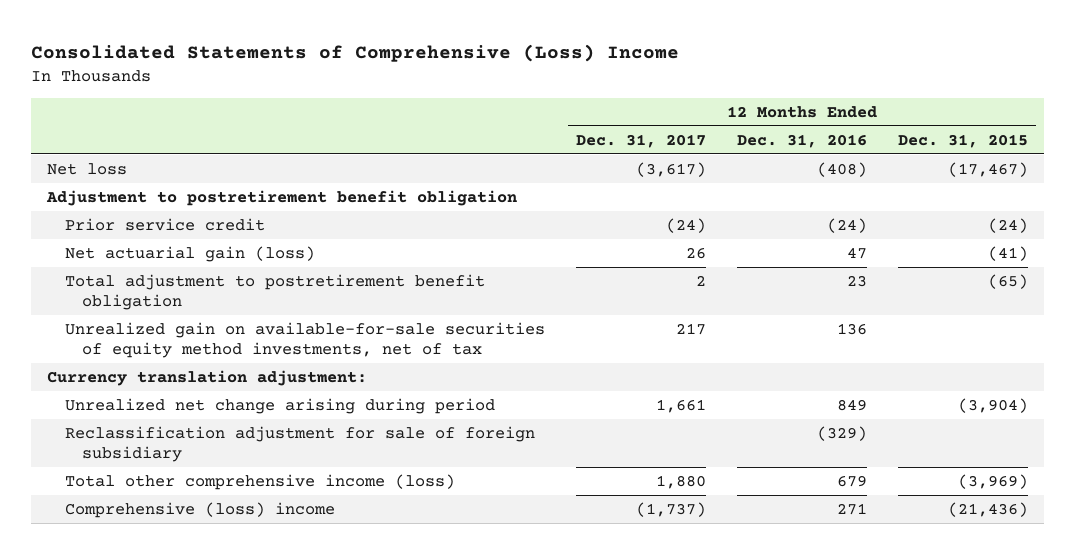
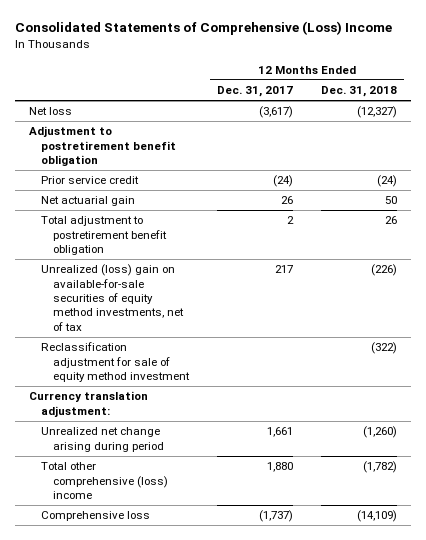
- | 12 Months Ended Dec. 31, 2017 | 12 Months Ended Dec. 31, 2016 | 12 Months Ended Dec. 31, 2015
+ | 12 Months Ended Dec. 31, 2017 | 12 Months Ended Dec. 31, 2018
- Net actuarial gain (loss) | 26 | 47 | (41)
+ Net actuarial gain | 26 | 50
- Unrealized gain on available-for-sale securities of equity method investments, net of tax | 217 | 136 |
+ Unrealized (loss) gain on available-for-sale securities of equity method investments, net of tax | 217 | (226)
+ Reclassification adjustment for sale of equity method investment | | (322)
- Reclassification adjustment for sale of foreign subsidiary | | (329) |
- Total other comprehensive income (loss) | 1,880 | 679 | (3,969)
- Comprehensive (loss) income | (1,737) | 271 | (21,436)
+ Total other comprehensive (loss) income | 1,880 | (1,782)
+ Comprehensive loss | (1,737) | (14,109)

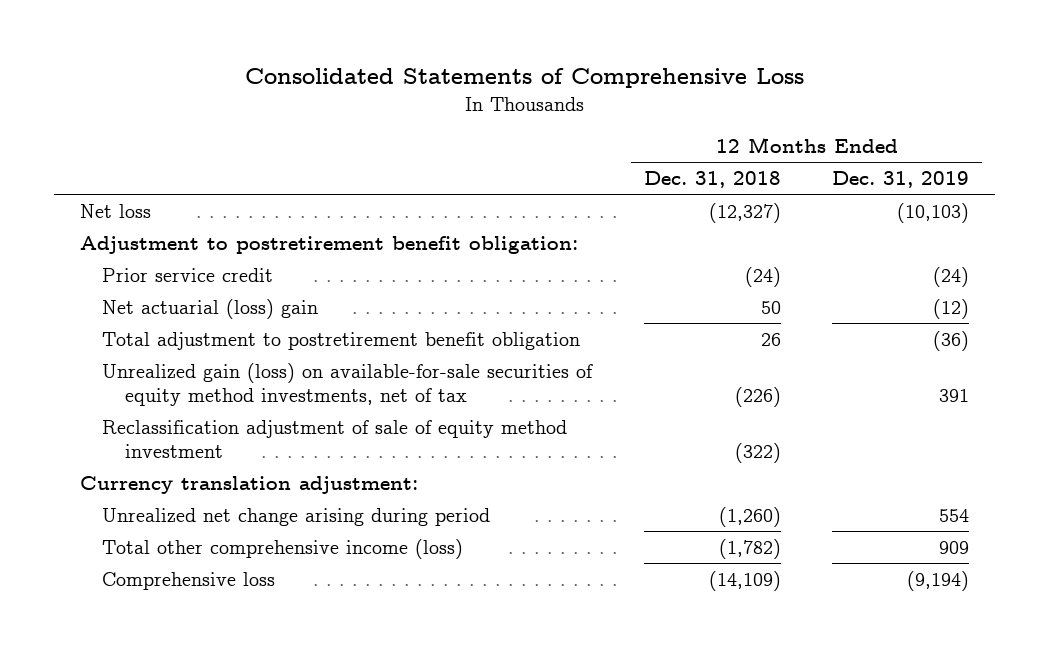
- Consolidated Statements of Comprehensive (Loss) Income
+ Consolidated Statements of Comprehensive Loss
- | 12 Months Ended Dec. 31, 2017 | 12 Months Ended Dec. 31, 2018
+ | 12 Months Ended Dec. 31, 2018 | 12 Months Ended Dec. 31, 2019
- Adjustment to postretirement benefit obligation
+ Adjustment to postretirement benefit obligation:
- Net actuarial gain | 26 | 50
+ Net actuarial (loss) gain | 50 | (12)
- Unrealized (loss) gain on available-for-sale securities of equity method investments, net of tax | 217 | (226)
- Reclassification adjustment for sale of equity method investment | | (322)
+ Unrealized gain (loss) on available-for-sale securities of equity method investments, net of tax | (226) | 391
+ Reclassification adjustment of sale of equity method investment | (322) |
- Total other comprehensive (loss) income | 1,880 | (1,782)
+ Total other comprehensive income (loss) | (1,782) | 909

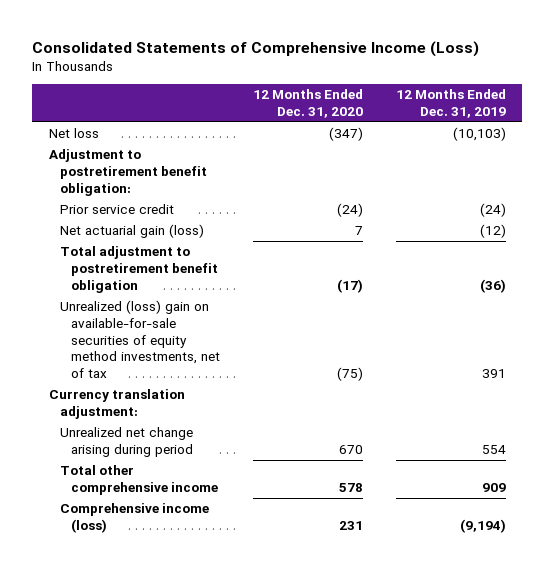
- Consolidated Statements of Comprehensive Loss
+ Consolidated Statements of Comprehensive Income (Loss)
- | 12 Months Ended Dec. 31, 2018 | 12 Months Ended Dec. 31, 2019
+ | 12 Months Ended Dec. 31, 2020 | 12 Months Ended Dec. 31, 2019
- Net actuarial (loss) gain | 50 | (12)
+ Net actuarial gain (loss) | 7 | (12)
- Unrealized gain (loss) on available-for-sale securities of equity method investments, net of tax | (226) | 391
- Reclassification adjustment of sale of equity method investment | (322) |
+ Unrealized (loss) gain on available-for-sale securities of equity method investments, net of tax | (75) | 391
- Total other comprehensive income (loss) | (1,782) | 909
- Comprehensive loss | (14,109) | (9,194)
+ Total other comprehensive income | 578 | 909
+ Comprehensive income (loss) | 231 | (9,194)

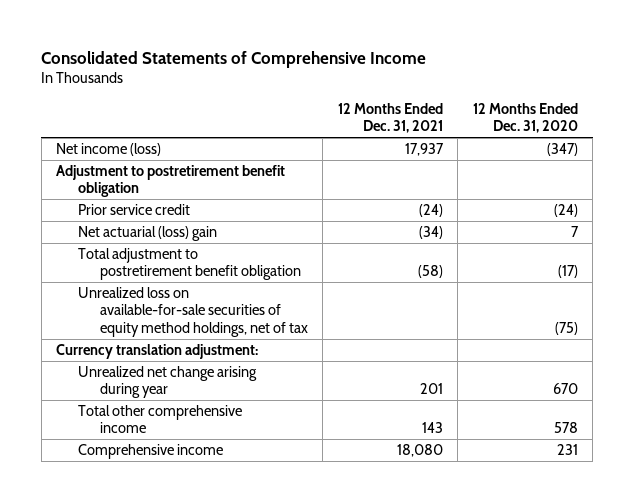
- Consolidated Statements of Comprehensive Income (Loss)
+ Consolidated Statements of Comprehensive Income
- | 12 Months Ended Dec. 31, 2020 | 12 Months Ended Dec. 31, 2019
+ | 12 Months Ended Dec. 31, 2021 | 12 Months Ended Dec. 31, 2020
- Net loss | (347) | (10,103)
- Adjustment to postretirement benefit obligation:
+ Net income (loss) | 17,937 | (347)
+ Adjustment to postretirement benefit obligation
- Net actuarial gain (loss) | 7 | (12)
+ Net actuarial (loss) gain | (34) | 7
- Unrealized (loss) gain on available-for-sale securities of equity method investments, net of tax | (75) | 391
+ Unrealized loss on available-for-sale securities of equity method holdings, net of tax | | (75)
- Unrealized net change arising during period | 670 | 554
+ Unrealized net change arising during year | 201 | 670
- Comprehensive income (loss) | 231 | (9,194)
+ Comprehensive income | 18,080 | 231

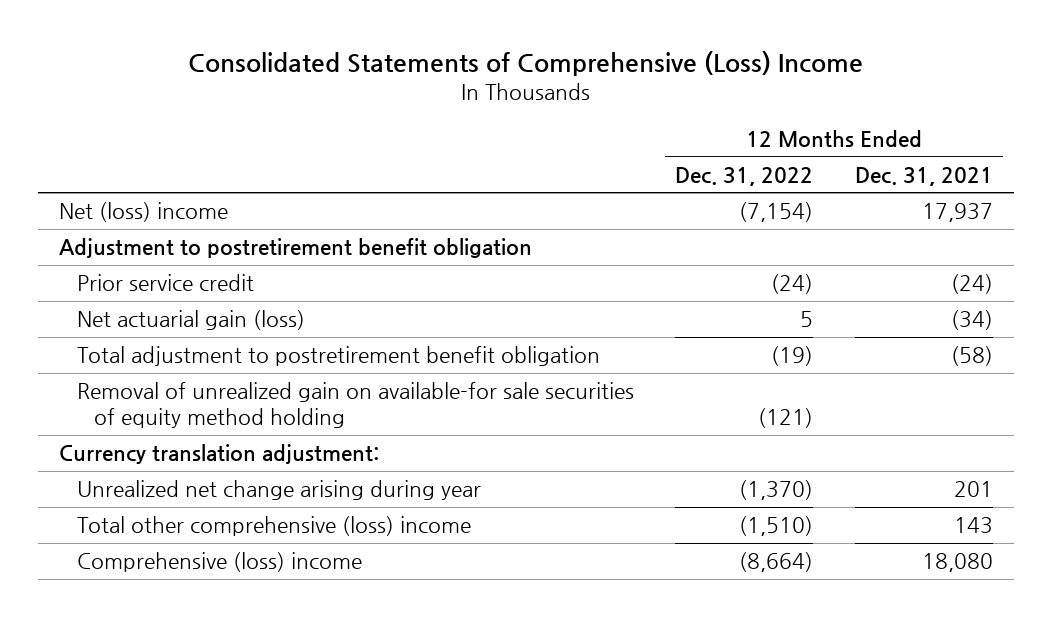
- Consolidated Statements of Comprehensive Income
+ Consolidated Statements of Comprehensive (Loss) Income
- | 12 Months Ended Dec. 31, 2021 | 12 Months Ended Dec. 31, 2020
+ | 12 Months Ended Dec. 31, 2022 | 12 Months Ended Dec. 31, 2021
- Net income (loss) | 17,937 | (347)
+ Net (loss) income | (7,154) | 17,937
- Net actuarial (loss) gain | (34) | 7
+ Net actuarial gain (loss) | 5 | (34)
- Unrealized loss on available-for-sale securities of equity method holdings, net of tax | | (75)
+ Removal of unrealized gain on available-for sale securities of equity method holding | (121) |
- Total other comprehensive income | 143 | 578
- Comprehensive income | 18,080 | 231
+ Total other comprehensive (loss) income | (1,510) | 143
+ Comprehensive (loss) income | (8,664) | 18,080

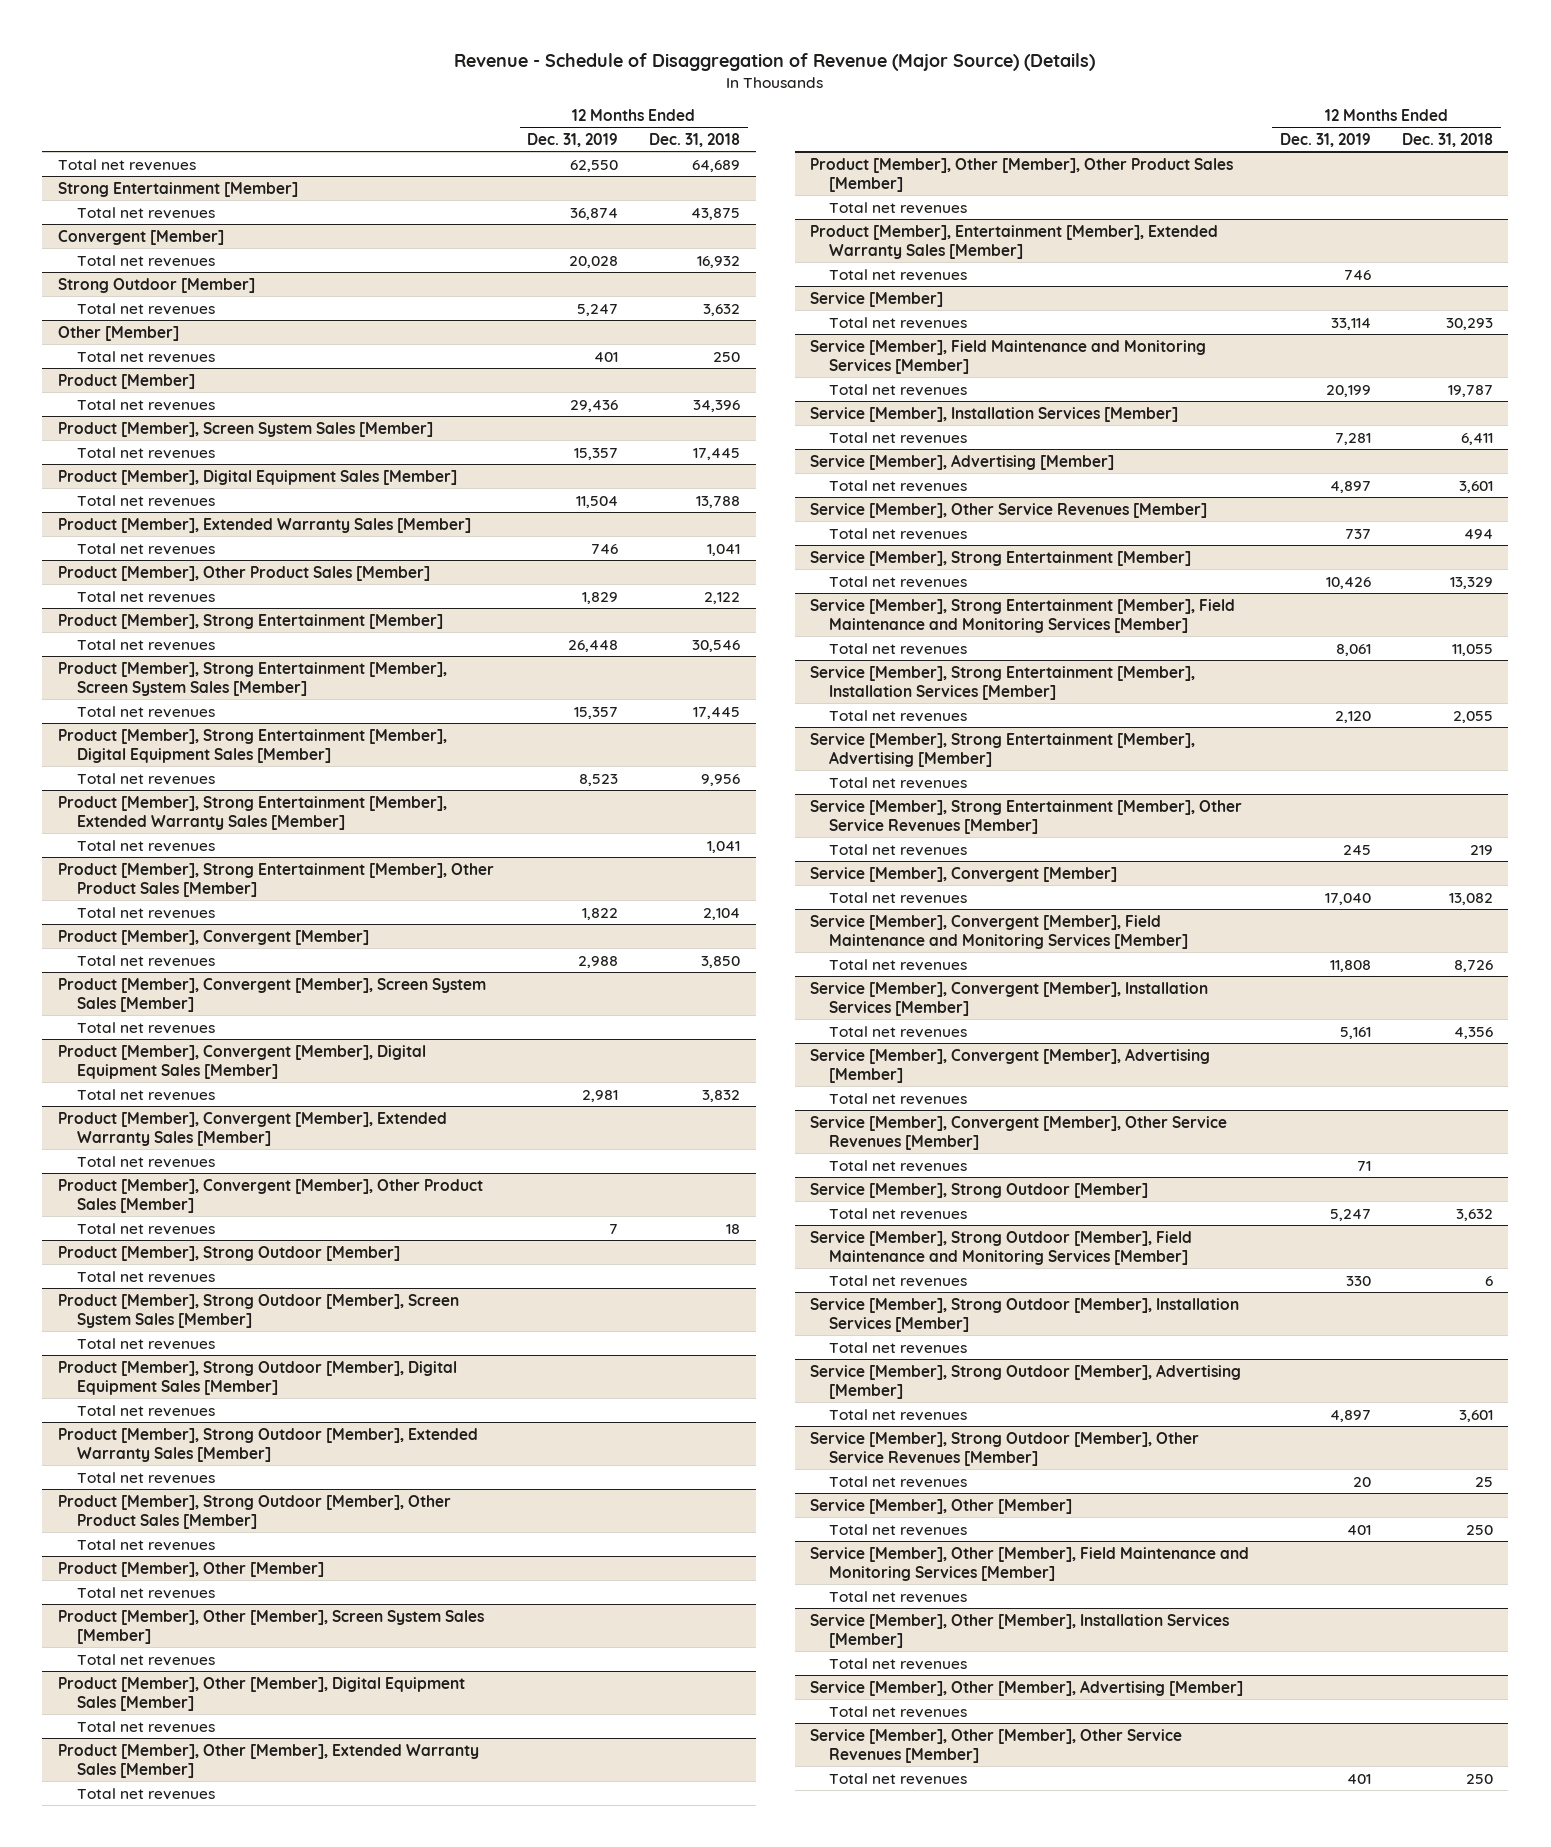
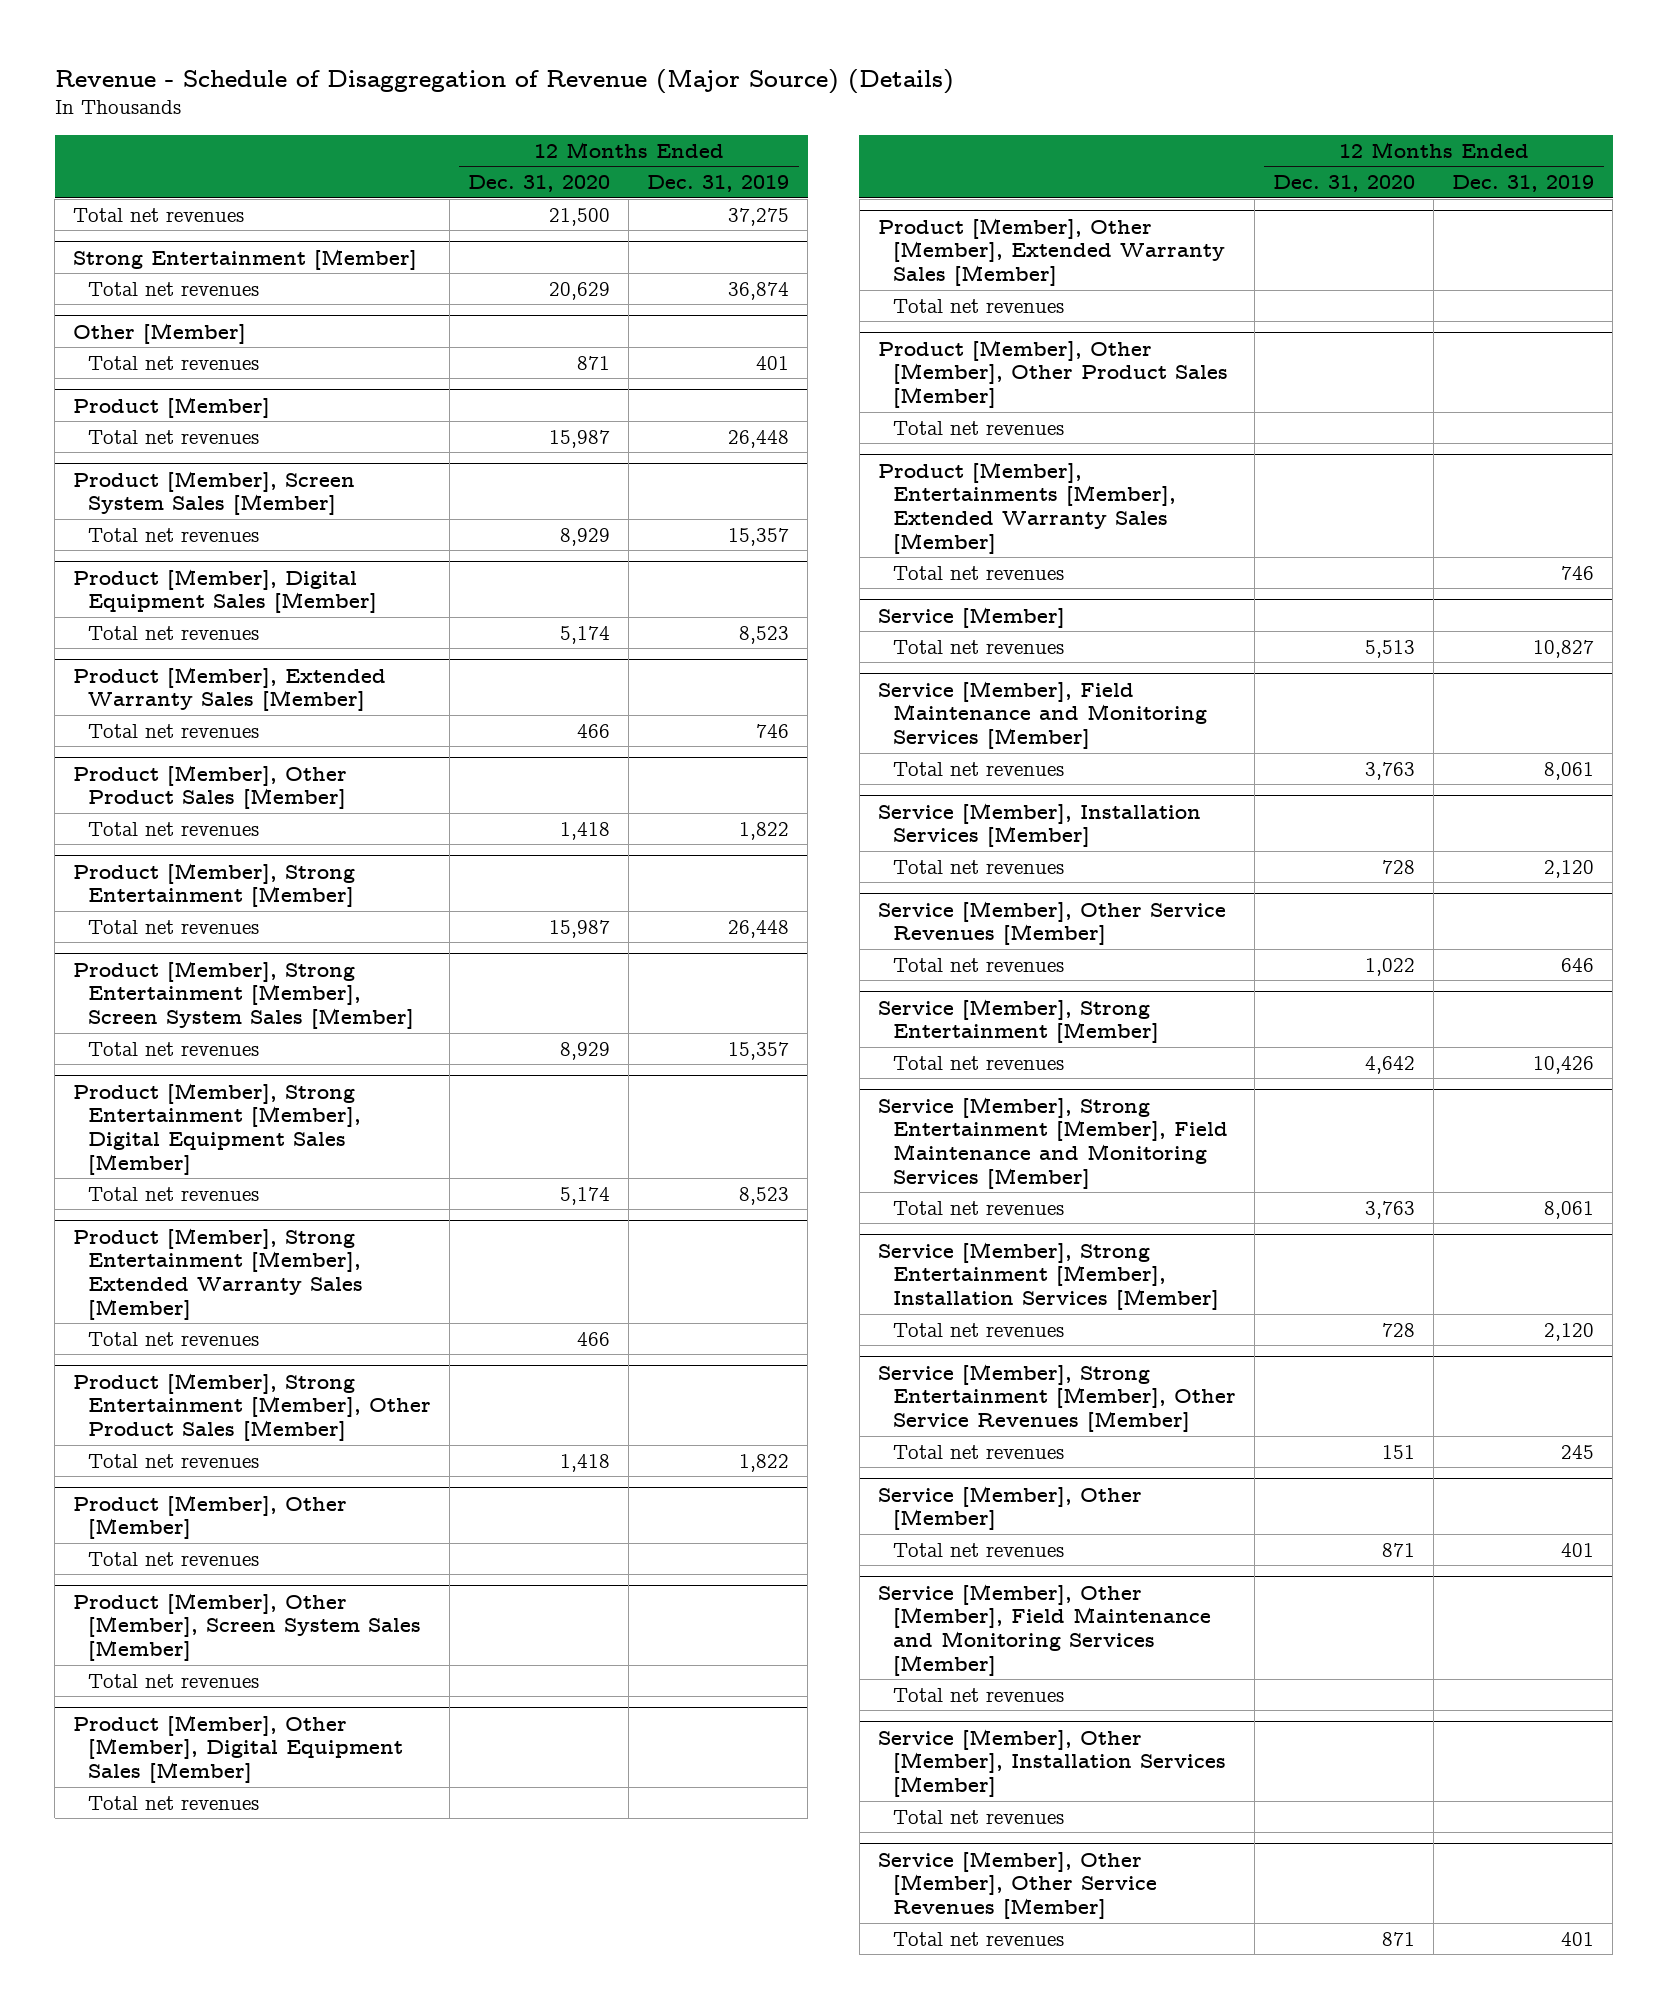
- | 12 Months Ended Dec. 31, 2019 | 12 Months Ended Dec. 31, 2018
+ | 12 Months Ended Dec. 31, 2020 | 12 Months Ended Dec. 31, 2019
- Total net revenues | 62,550 | 64,689
+ Total net revenues | 21,500 | 37,275
- Convergent [Member]
- Total net revenues | 20,028 | 16,932
- Strong Outdoor [Member]
- Total net revenues | 5,247 | 3,632
@ Product [Member]
- Total net revenues | 29,436 | 34,396
+ Total net revenues | 15,987 | 26,448
@ Product [Member], Digital Equipment Sales [Member]
- Total net revenues | 11,504 | 13,788
+ Total net revenues | 5,174 | 8,523
@ Product [Member], Other Product Sales [Member]
- Total net revenues | 1,829 | 2,122
+ Total net revenues | 1,418 | 1,822
- Product [Member], Convergent [Member]
- Total net revenues | 2,988 | 3,850
- Product [Member], Convergent [Member], Screen System Sales [Member]
- Total net revenues
- Product [Member], Convergent [Member], Digital Equipment Sales [Member]
- Total net revenues | 2,981 | 3,832
- Product [Member], Convergent [Member], Extended Warranty Sales [Member]
- Total net revenues
- Product [Member], Convergent [Member], Other Product Sales [Member]
- Total net revenues | 7 | 18
- Product [Member], Strong Outdoor [Member]
- Total net revenues
- Product [Member], Strong Outdoor [Member], Screen System Sales [Member]
- Total net revenues
- Product [Member], Strong Outdoor [Member], Digital Equipment Sales [Member]
- Total net revenues
- Product [Member], Strong Outdoor [Member], Extended Warranty Sales [Member]
- Total net revenues
- Product [Member], Strong Outdoor [Member], Other Product Sales [Member]
- Total net revenues
- Product [Member], Entertainment [Member], Extended Warranty Sales [Member]
+ Product [Member], Entertainments [Member], Extended Warranty Sales [Member]
@ Service [Member]
- Total net revenues | 33,114 | 30,293
+ Total net revenues | 5,513 | 10,827
@ Service [Member], Field Maintenance and Monitoring Services [Member]
- Total net revenues | 20,199 | 19,787
+ Total net revenues | 3,763 | 8,061
@ Service [Member], Installation Services [Member]
- Total net revenues | 7,281 | 6,411
- Service [Member], Advertising [Member]
- Total net revenues | 4,897 | 3,601
@ Service [Member], Installation Services [Member]
+ Total net revenues | 728 | 2,120
@ Service [Member], Other Service Revenues [Member]
- Total net revenues | 737 | 494
+ Total net revenues | 1,022 | 646
- Service [Member], Strong Entertainment [Member], Advertising [Member]
- Total net revenues
- Service [Member], Convergent [Member]
- Total net revenues | 17,040 | 13,082
- Service [Member], Convergent [Member], Field Maintenance and Monitoring Services [Member]
- Total net revenues | 11,808 | 8,726
- Service [Member], Convergent [Member], Installation Services [Member]
- Total net revenues | 5,161 | 4,356
- Service [Member], Convergent [Member], Advertising [Member]
- Total net revenues
- Service [Member], Convergent [Member], Other Service Revenues [Member]
- Total net revenues | 71 |
- Service [Member], Strong Outdoor [Member]
- Total net revenues | 5,247 | 3,632
- Service [Member], Strong Outdoor [Member], Field Maintenance and Monitoring Services [Member]
- Total net revenues | 330 | 6
- Service [Member], Strong Outdoor [Member], Installation Services [Member]
- Total net revenues
- Service [Member], Strong Outdoor [Member], Advertising [Member]
- Total net revenues | 4,897 | 3,601
- Service [Member], Strong Outdoor [Member], Other Service Revenues [Member]
- Total net revenues | 20 | 25
- Service [Member], Other [Member], Advertising [Member]
- Total net revenues

